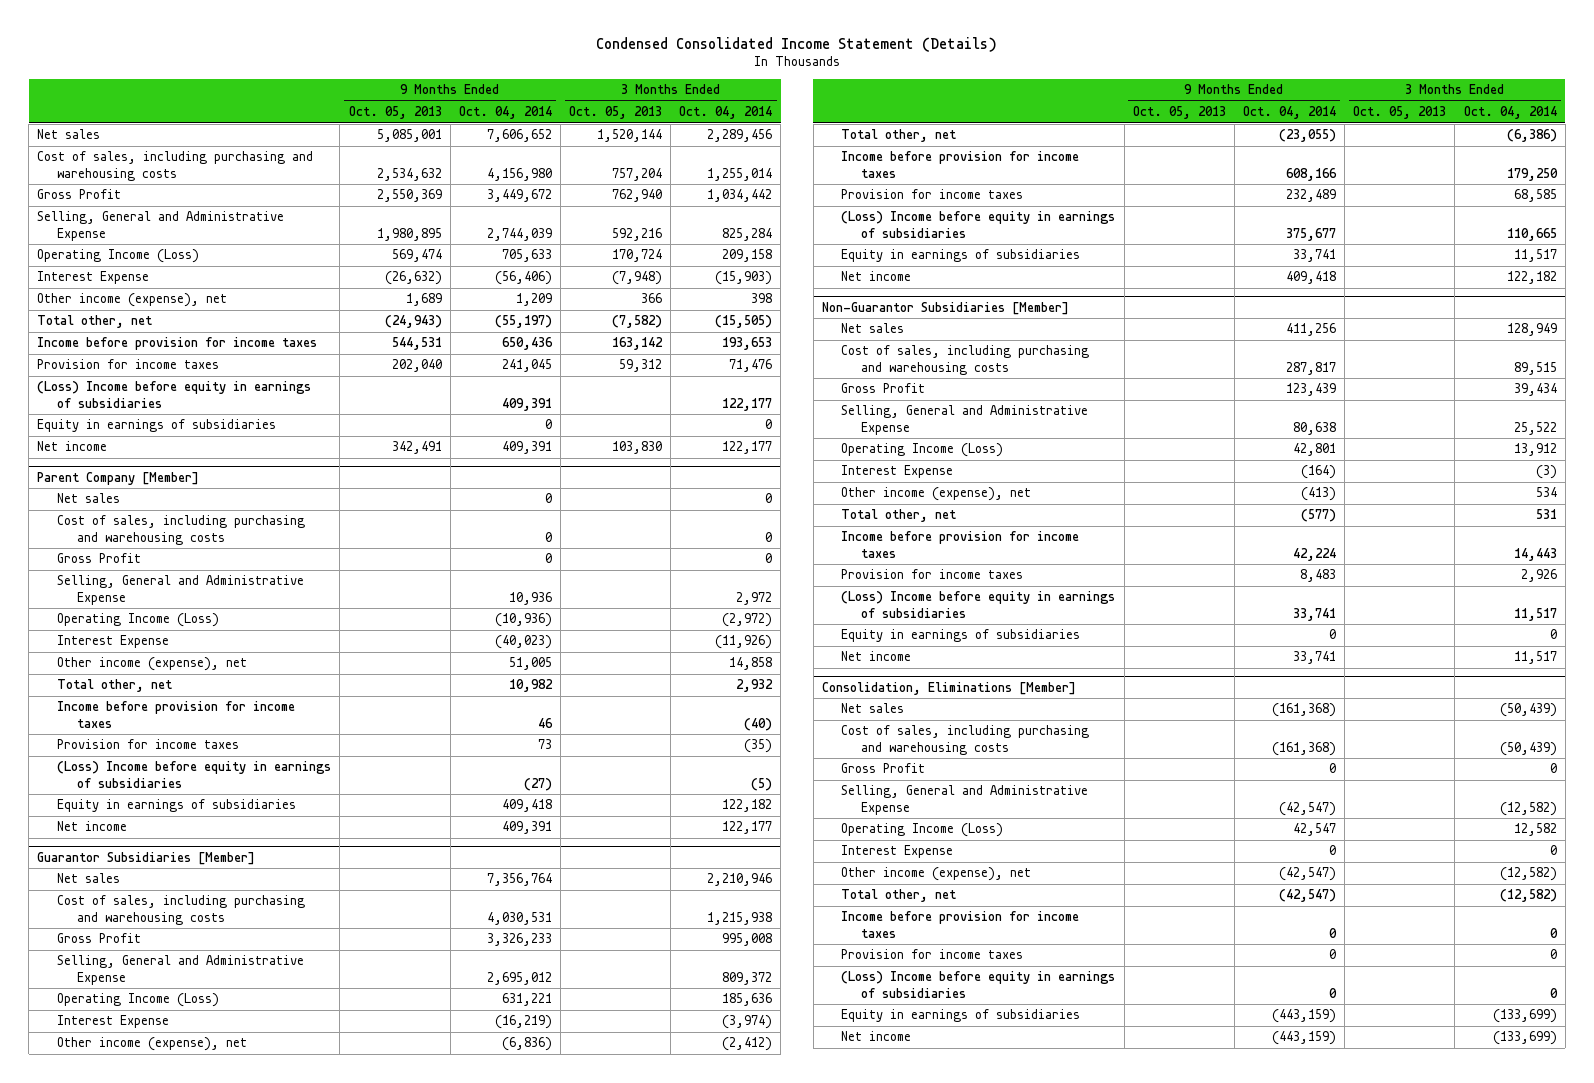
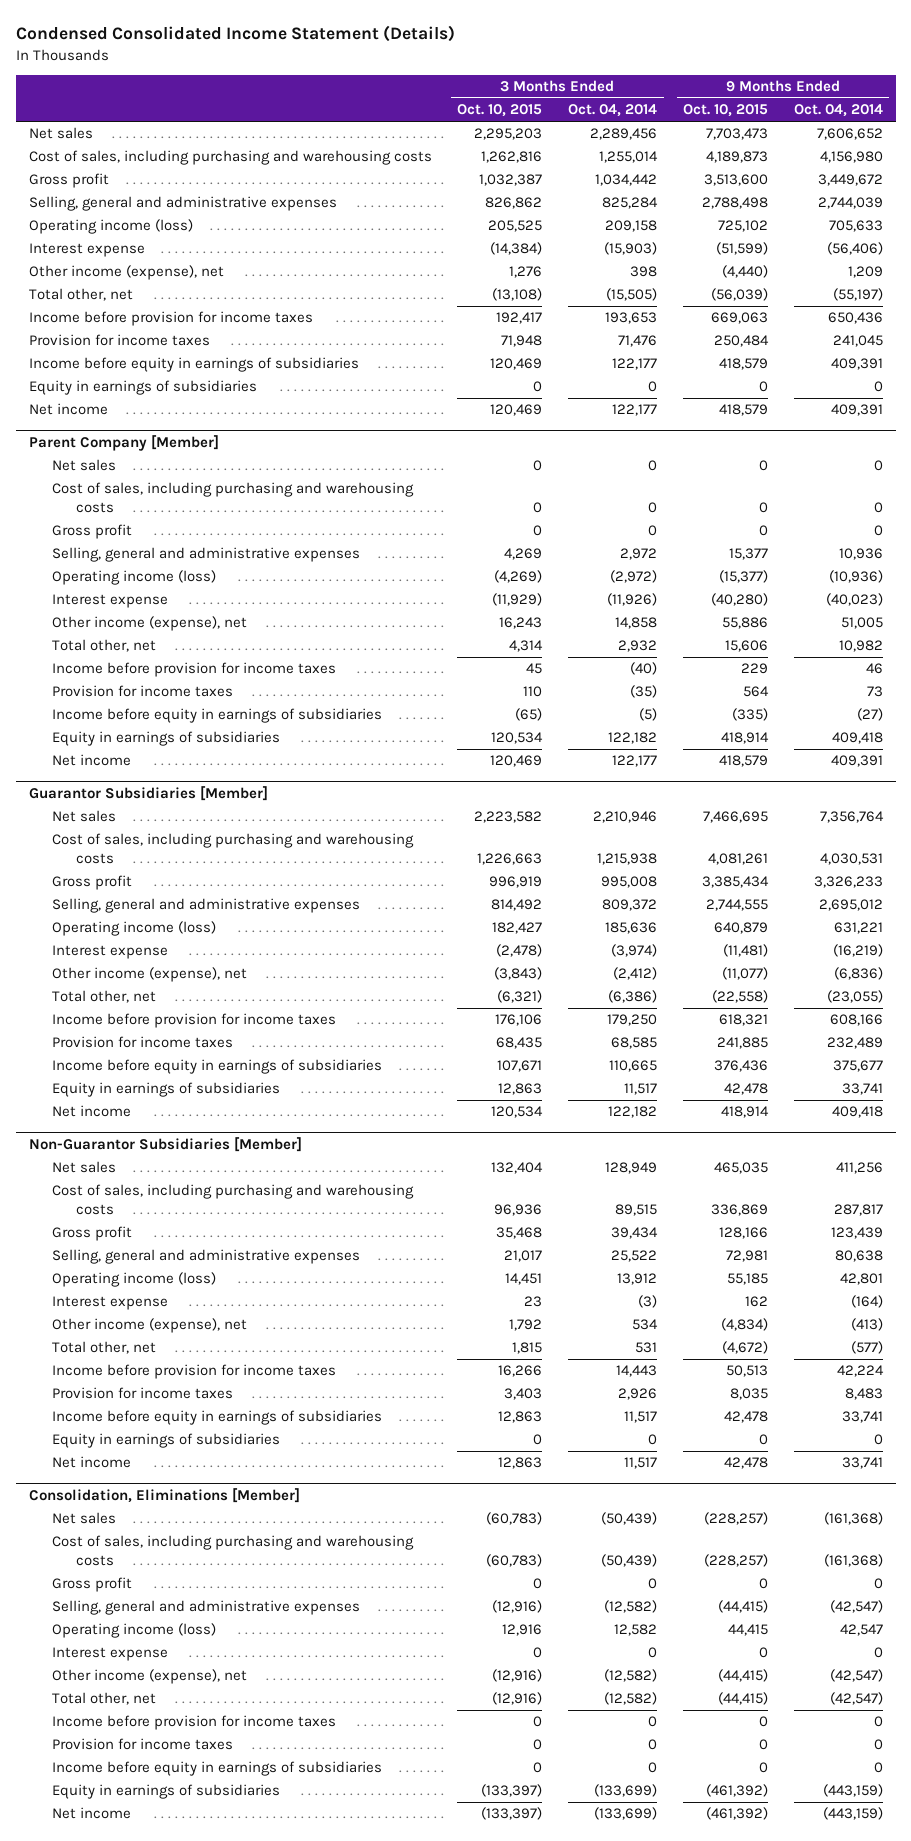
- | 9 Months Ended Oct. 05, 2013 | 9 Months Ended Oct. 04, 2014 | 3 Months Ended Oct. 05, 2013 | 3 Months Ended Oct. 04, 2014
+ | 3 Months Ended Oct. 10, 2015 | 3 Months Ended Oct. 04, 2014 | 9 Months Ended Oct. 10, 2015 | 9 Months Ended Oct. 04, 2014
- Gross Profit | 2,550,369 | 3,449,672 | 762,940 | 1,034,442
- Selling, General and Administrative Expense | 1,980,895 | 2,744,039 | 592,216 | 825,284
- Operating Income (Loss) | 569,474 | 705,633 | 170,724 | 209,158
- Interest Expense | (26,632) | (56,406) | (7,948) | (15,903)
+ Gross profit | 1,032,387 | 1,034,442 | 3,513,600 | 3,449,672
+ Selling, general and administrative expenses | 826,862 | 825,284 | 2,788,498 | 2,744,039
+ Operating income (loss) | 205,525 | 209,158 | 725,102 | 705,633
+ Interest expense | (14,384) | (15,903) | (51,599) | (56,406)
- (Loss) Income before equity in earnings of subsidiaries | | 409,391 | | 122,177
+ Income before equity in earnings of subsidiaries | 120,469 | 122,177 | 418,579 | 409,391
@ Parent Company [Member]
- Gross Profit | | 0 | | 0
- Selling, General and Administrative Expense | | 10,936 | | 2,972
- Operating Income (Loss) | | (10,936) | | (2,972)
- Interest Expense | | (40,023) | | (11,926)
+ Gross profit | 0 | 0 | 0 | 0
+ Selling, general and administrative expenses | 4,269 | 2,972 | 15,377 | 10,936
+ Operating income (loss) | (4,269) | (2,972) | (15,377) | (10,936)
+ Interest expense | (11,929) | (11,926) | (40,280) | (40,023)
- (Loss) Income before equity in earnings of subsidiaries | | (27) | | (5)
+ Income before equity in earnings of subsidiaries | (65) | (5) | (335) | (27)
@ Guarantor Subsidiaries [Member]
- Gross Profit | | 3,326,233 | | 995,008
- Selling, General and Administrative Expense | | 2,695,012 | | 809,372
- Operating Income (Loss) | | 631,221 | | 185,636
- Interest Expense | | (16,219) | | (3,974)
+ Gross profit | 996,919 | 995,008 | 3,385,434 | 3,326,233
+ Selling, general and administrative expenses | 814,492 | 809,372 | 2,744,555 | 2,695,012
+ Operating income (loss) | 182,427 | 185,636 | 640,879 | 631,221
+ Interest expense | (2,478) | (3,974) | (11,481) | (16,219)
- (Loss) Income before equity in earnings of subsidiaries | | 375,677 | | 110,665
+ Income before equity in earnings of subsidiaries | 107,671 | 110,665 | 376,436 | 375,677
@ Non-Guarantor Subsidiaries [Member]
- Gross Profit | | 123,439 | | 39,434
- Selling, General and Administrative Expense | | 80,638 | | 25,522
- Operating Income (Loss) | | 42,801 | | 13,912
- Interest Expense | | (164) | | (3)
+ Gross profit | 35,468 | 39,434 | 128,166 | 123,439
+ Selling, general and administrative expenses | 21,017 | 25,522 | 72,981 | 80,638
+ Operating income (loss) | 14,451 | 13,912 | 55,185 | 42,801
+ Interest expense | 23 | (3) | 162 | (164)
- (Loss) Income before equity in earnings of subsidiaries | | 33,741 | | 11,517
+ Income before equity in earnings of subsidiaries | 12,863 | 11,517 | 42,478 | 33,741
@ Consolidation, Eliminations [Member]
- Gross Profit | | 0 | | 0
- Selling, General and Administrative Expense | | (42,547) | | (12,582)
- Operating Income (Loss) | | 42,547 | | 12,582
- Interest Expense | | 0 | | 0
+ Gross profit | 0 | 0 | 0 | 0
+ Selling, general and administrative expenses | (12,916) | (12,582) | (44,415) | (42,547)
+ Operating income (loss) | 12,916 | 12,582 | 44,415 | 42,547
+ Interest expense | 0 | 0 | 0 | 0
- (Loss) Income before equity in earnings of subsidiaries | | 0 | | 0
+ Income before equity in earnings of subsidiaries | 0 | 0 | 0 | 0

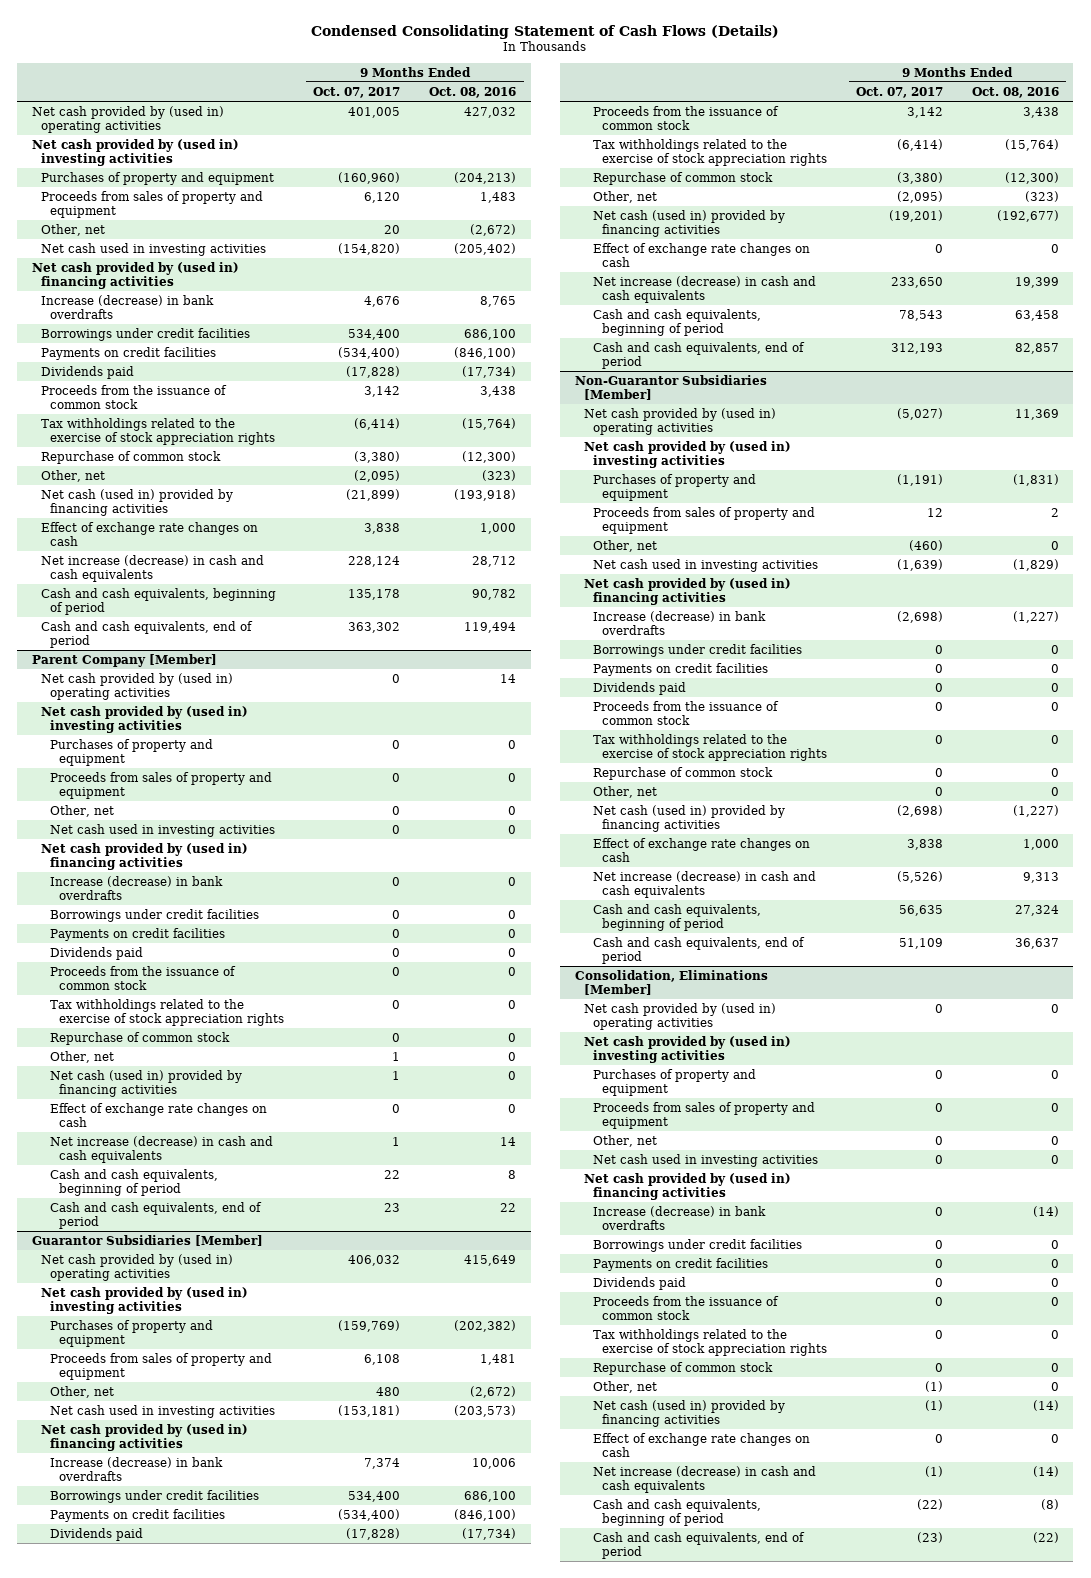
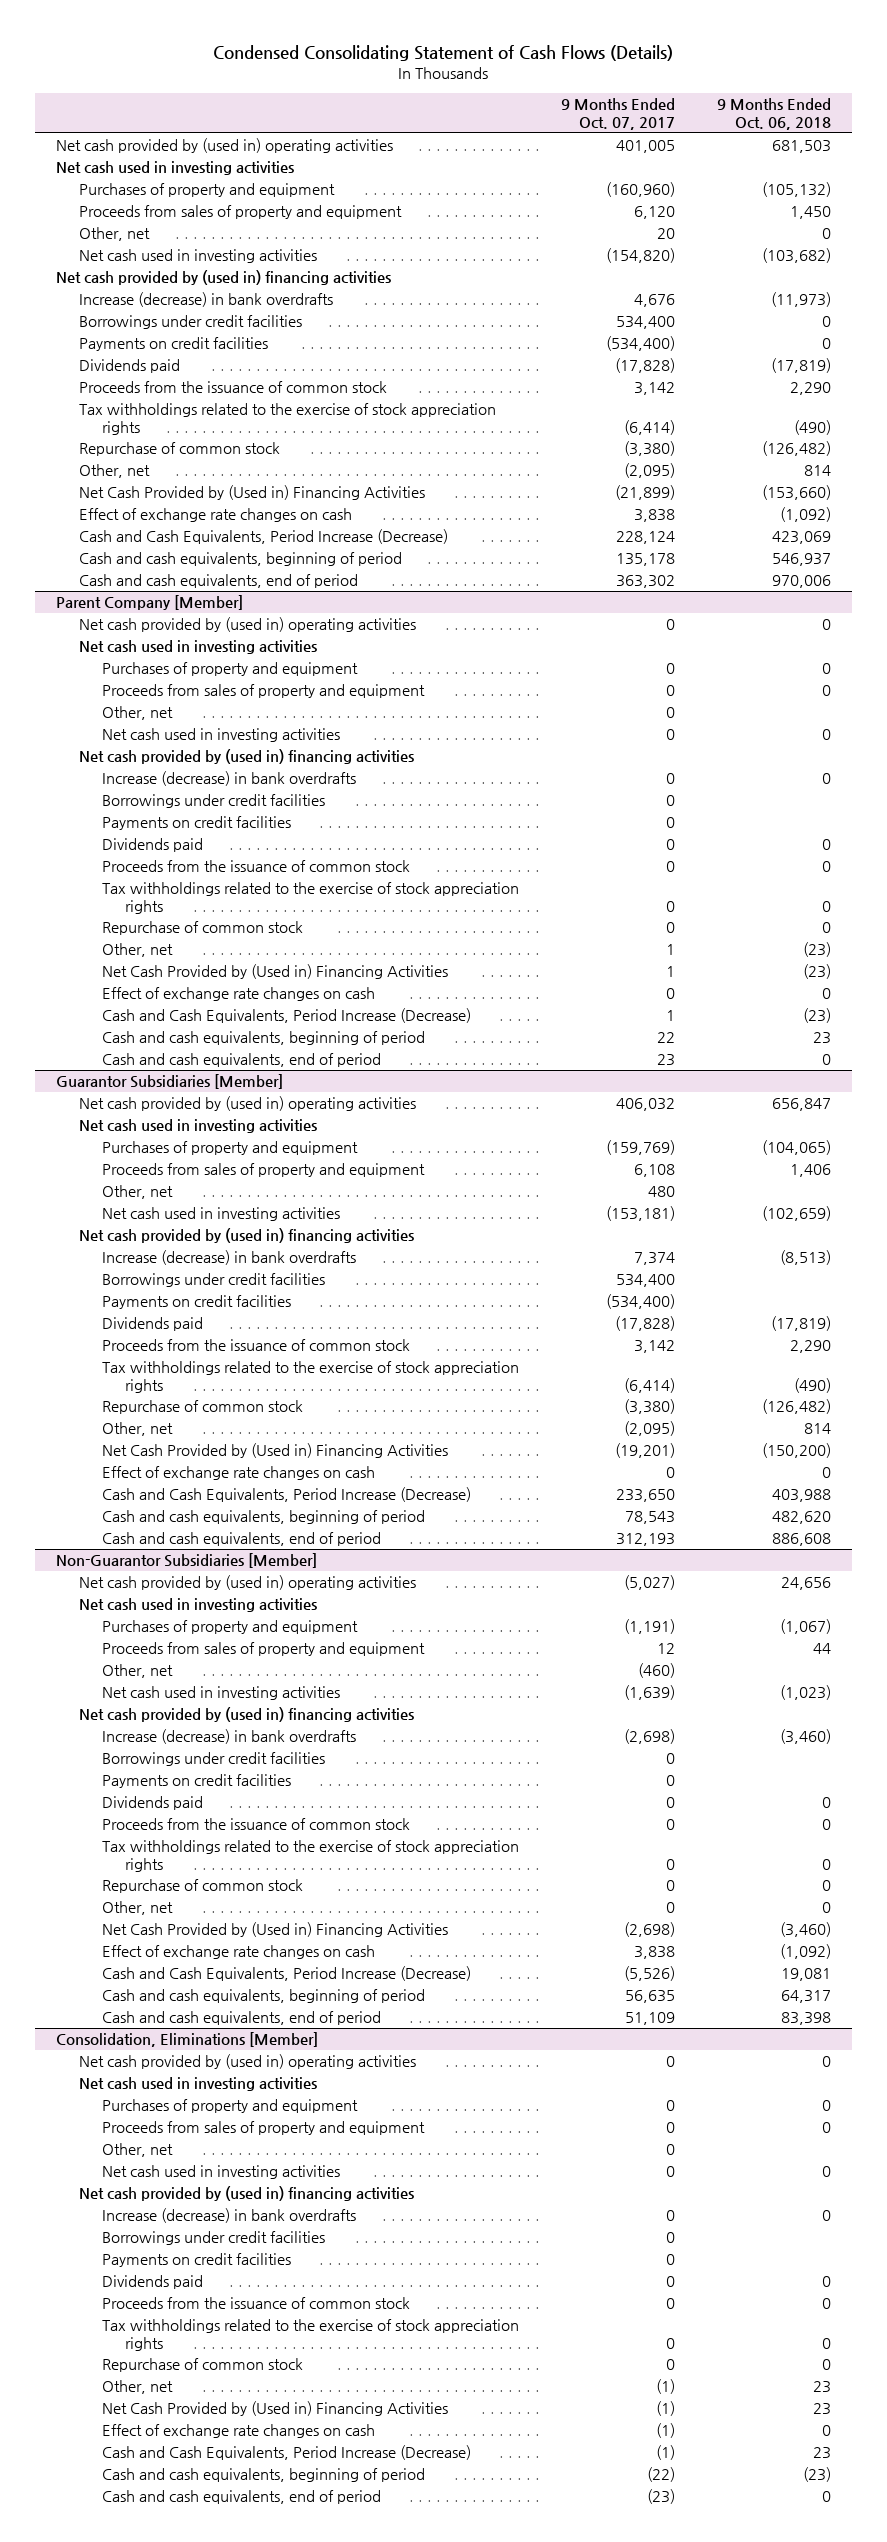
- | 9 Months Ended Oct. 07, 2017 | 9 Months Ended Oct. 08, 2016
+ | 9 Months Ended Oct. 07, 2017 | 9 Months Ended Oct. 06, 2018
- Net cash provided by (used in) investing activities
+ Net cash used in investing activities
- Net cash (used in) provided by financing activities | (21,899) | (193,918)
+ Net Cash Provided by (Used in) Financing Activities | (21,899) | (153,660)
- Net increase (decrease) in cash and cash equivalents | 228,124 | 28,712
+ Cash and Cash Equivalents, Period Increase (Decrease) | 228,124 | 423,069
@ Parent Company [Member]
- Net cash provided by (used in) investing activities
+ Net cash used in investing activities
- Net cash (used in) provided by financing activities | 1 | 0
+ Net Cash Provided by (Used in) Financing Activities | 1 | (23)
- Net increase (decrease) in cash and cash equivalents | 1 | 14
+ Cash and Cash Equivalents, Period Increase (Decrease) | 1 | (23)
@ Guarantor Subsidiaries [Member]
- Net cash provided by (used in) investing activities
+ Net cash used in investing activities
- Net cash (used in) provided by financing activities | (19,201) | (192,677)
+ Net Cash Provided by (Used in) Financing Activities | (19,201) | (150,200)
- Net increase (decrease) in cash and cash equivalents | 233,650 | 19,399
+ Cash and Cash Equivalents, Period Increase (Decrease) | 233,650 | 403,988
@ Non-Guarantor Subsidiaries [Member]
- Net cash provided by (used in) investing activities
+ Net cash used in investing activities
- Net cash (used in) provided by financing activities | (2,698) | (1,227)
+ Net Cash Provided by (Used in) Financing Activities | (2,698) | (3,460)
- Net increase (decrease) in cash and cash equivalents | (5,526) | 9,313
+ Cash and Cash Equivalents, Period Increase (Decrease) | (5,526) | 19,081
@ Consolidation, Eliminations [Member]
- Net cash provided by (used in) investing activities
+ Net cash used in investing activities
- Net cash (used in) provided by financing activities | (1) | (14)
- Effect of exchange rate changes on cash | 0 | 0
- Net increase (decrease) in cash and cash equivalents | (1) | (14)
+ Net Cash Provided by (Used in) Financing Activities | (1) | 23
+ Effect of exchange rate changes on cash | (1) | 0
+ Cash and Cash Equivalents, Period Increase (Decrease) | (1) | 23

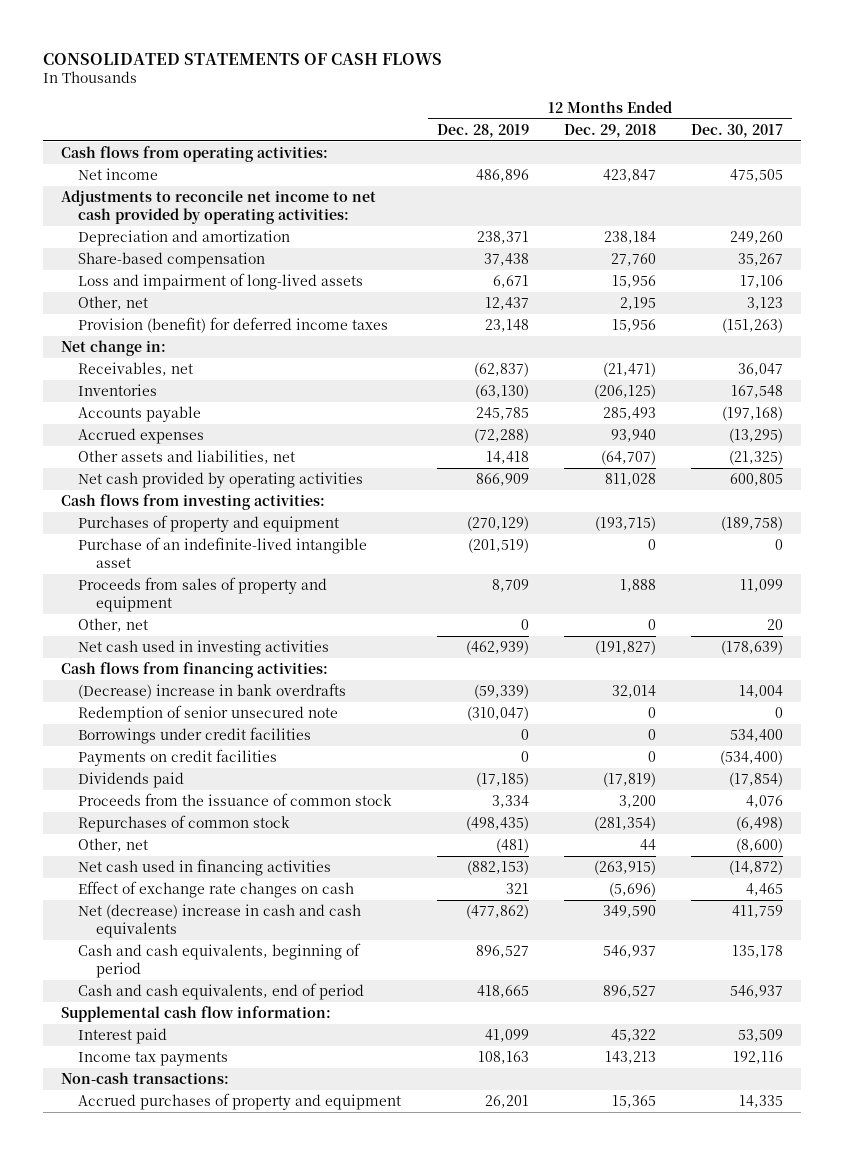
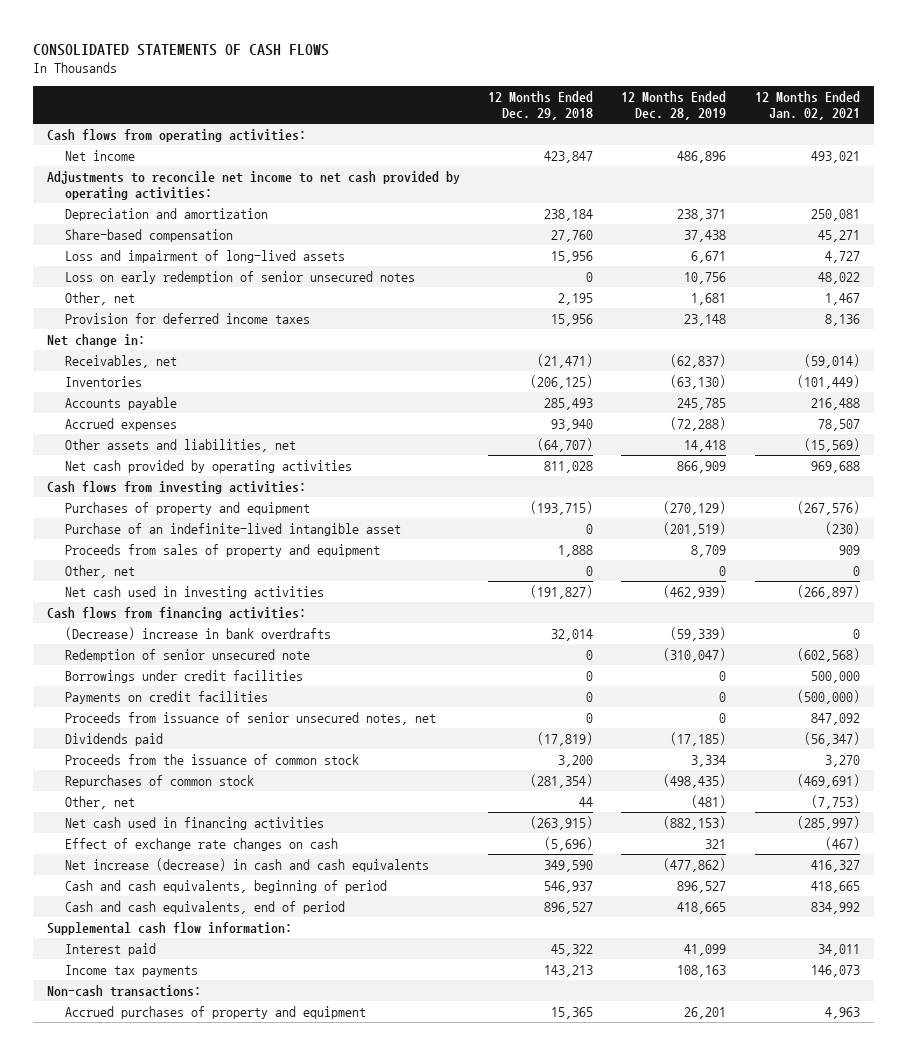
- | 12 Months Ended Dec. 28, 2019 | 12 Months Ended Dec. 29, 2018 | 12 Months Ended Dec. 30, 2017
+ | 12 Months Ended Dec. 29, 2018 | 12 Months Ended Dec. 28, 2019 | 12 Months Ended Jan. 02, 2021
- Other, net | 12,437 | 2,195 | 3,123
- Provision (benefit) for deferred income taxes | 23,148 | 15,956 | (151,263)
+ Loss on early redemption of senior unsecured notes | 0 | 10,756 | 48,022
+ Other, net | 2,195 | 1,681 | 1,467
+ Provision for deferred income taxes | 15,956 | 23,148 | 8,136
+ Proceeds from issuance of senior unsecured notes, net | 0 | 0 | 847,092
- Net (decrease) increase in cash and cash equivalents | (477,862) | 349,590 | 411,759
+ Net increase (decrease) in cash and cash equivalents | 349,590 | (477,862) | 416,327

